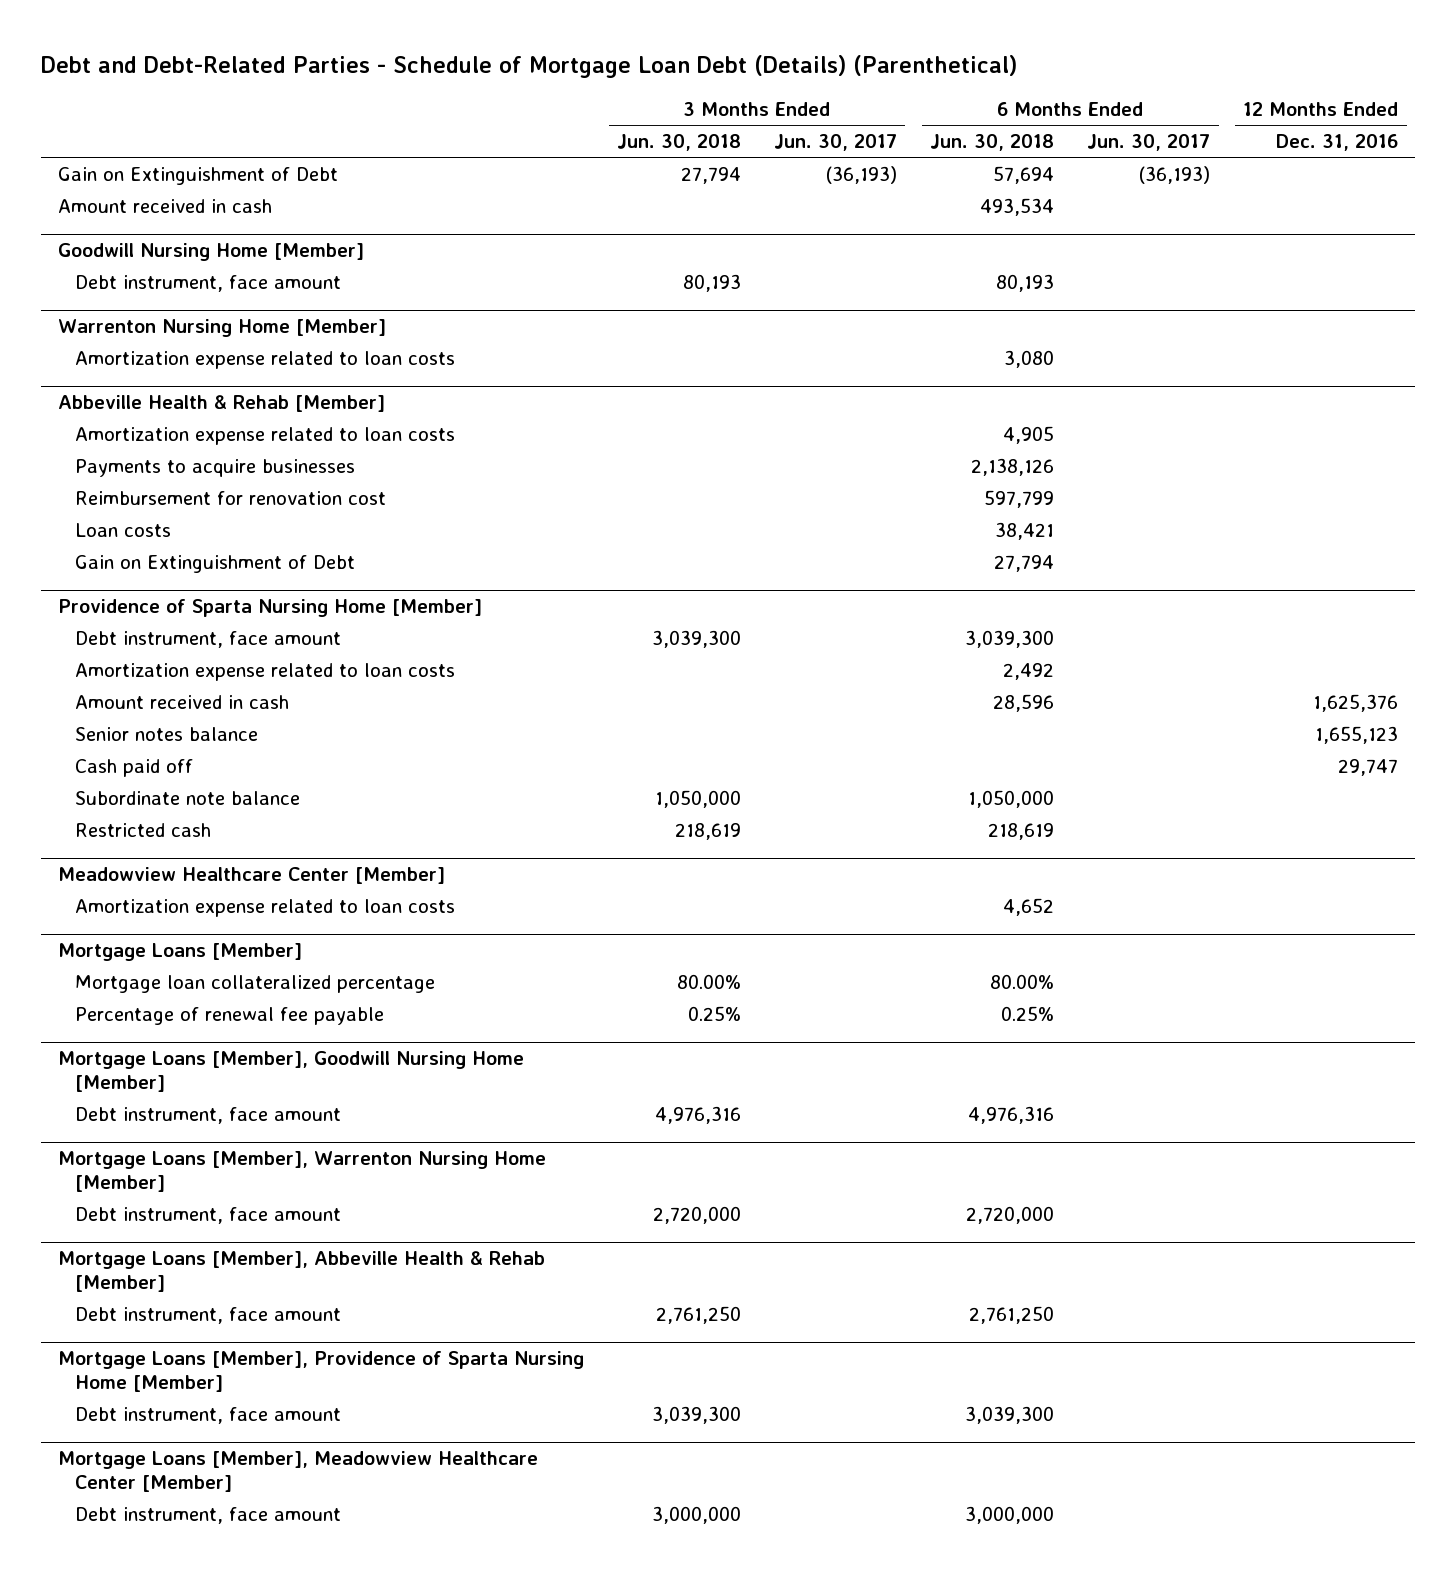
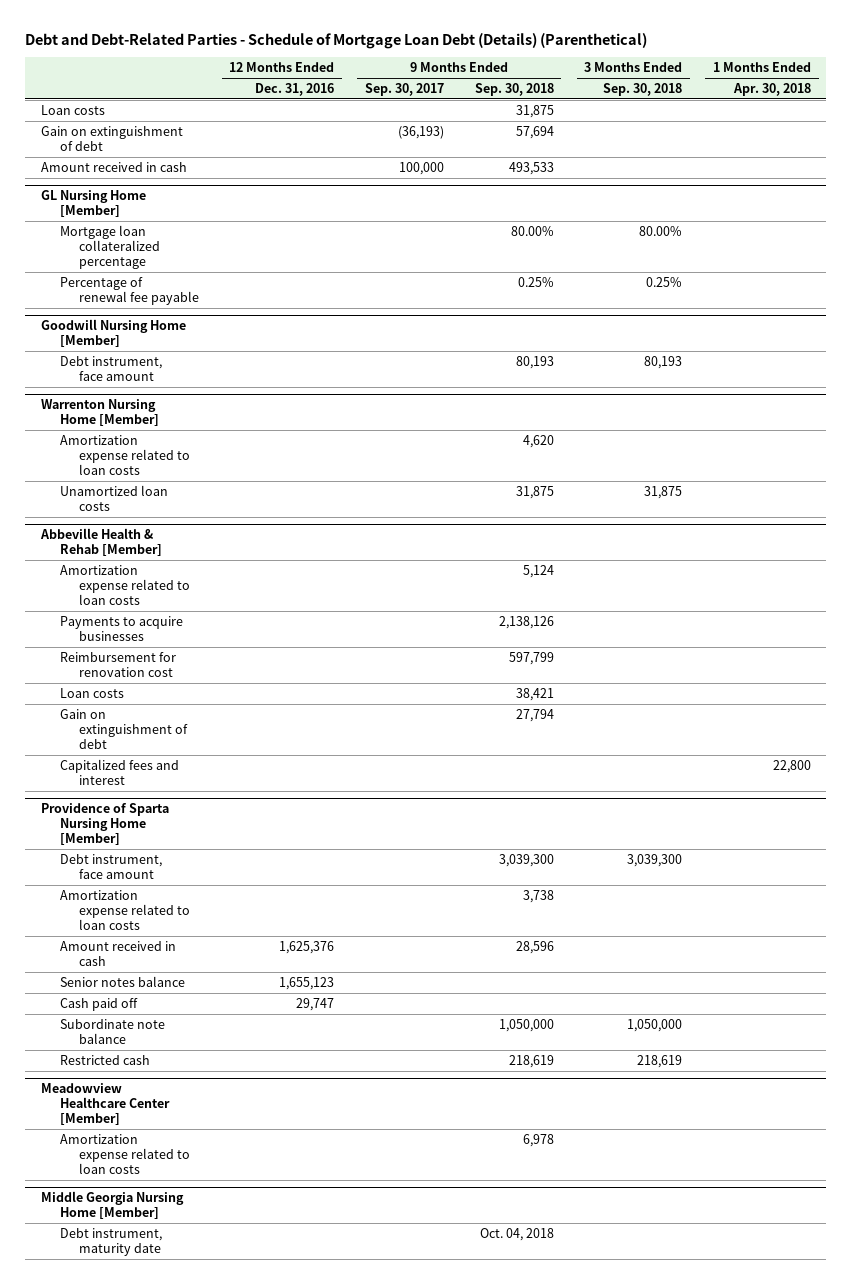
- | 3 Months Ended Jun. 30, 2018 | 3 Months Ended Jun. 30, 2017 | 6 Months Ended Jun. 30, 2018 | 6 Months Ended Jun. 30, 2017 | 12 Months Ended Dec. 31, 2016
+ | 12 Months Ended Dec. 31, 2016 | 9 Months Ended Sep. 30, 2017 | 9 Months Ended Sep. 30, 2018 | 3 Months Ended Sep. 30, 2018 | 1 Months Ended Apr. 30, 2018
- Gain on Extinguishment of Debt | 27,794 | (36,193) | 57,694 | (36,193) |
+ Loan costs | | | 31,875 | |
+ Gain on extinguishment of debt | | (36,193) | 57,694 | |
+ GL Nursing Home [Member]
+ Mortgage loan collateralized percentage | | | 80.00% | 80.00% |
+ Percentage of renewal fee payable | | | 0.25% | 0.25% |
@ Warrenton Nursing Home [Member]
+ Unamortized loan costs | | | 31,875 | 31,875 |
@ Abbeville Health & Rehab [Member]
- Gain on Extinguishment of Debt | | | 27,794 | |
+ Gain on extinguishment of debt | | | 27,794 | |
+ Capitalized fees and interest | | | | | 22,800
- Mortgage Loans [Member]
- Mortgage loan collateralized percentage | 80.00% | | 80.00% | |
- Percentage of renewal fee payable | 0.25% | | 0.25% | |
- Mortgage Loans [Member], Goodwill Nursing Home [Member]
- Debt instrument, face amount | 4,976,316 | | 4,976,316 | |
- Mortgage Loans [Member], Warrenton Nursing Home [Member]
- Debt instrument, face amount | 2,720,000 | | 2,720,000 | |
- Mortgage Loans [Member], Abbeville Health & Rehab [Member]
- Debt instrument, face amount | 2,761,250 | | 2,761,250 | |
- Mortgage Loans [Member], Providence of Sparta Nursing Home [Member]
- Debt instrument, face amount | 3,039,300 | | 3,039,300 | |
- Mortgage Loans [Member], Meadowview Healthcare Center [Member]
- Debt instrument, face amount | 3,000,000 | | 3,000,000 | |
+ Middle Georgia Nursing Home [Member]
+ Debt instrument, maturity date | | | Oct. 04, 2018 | |

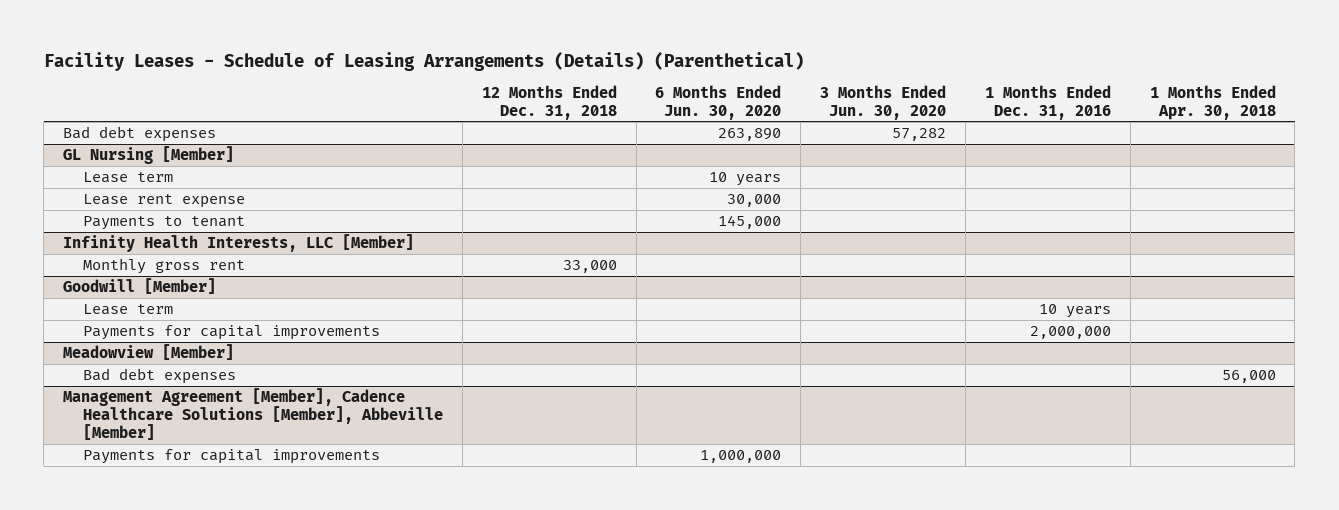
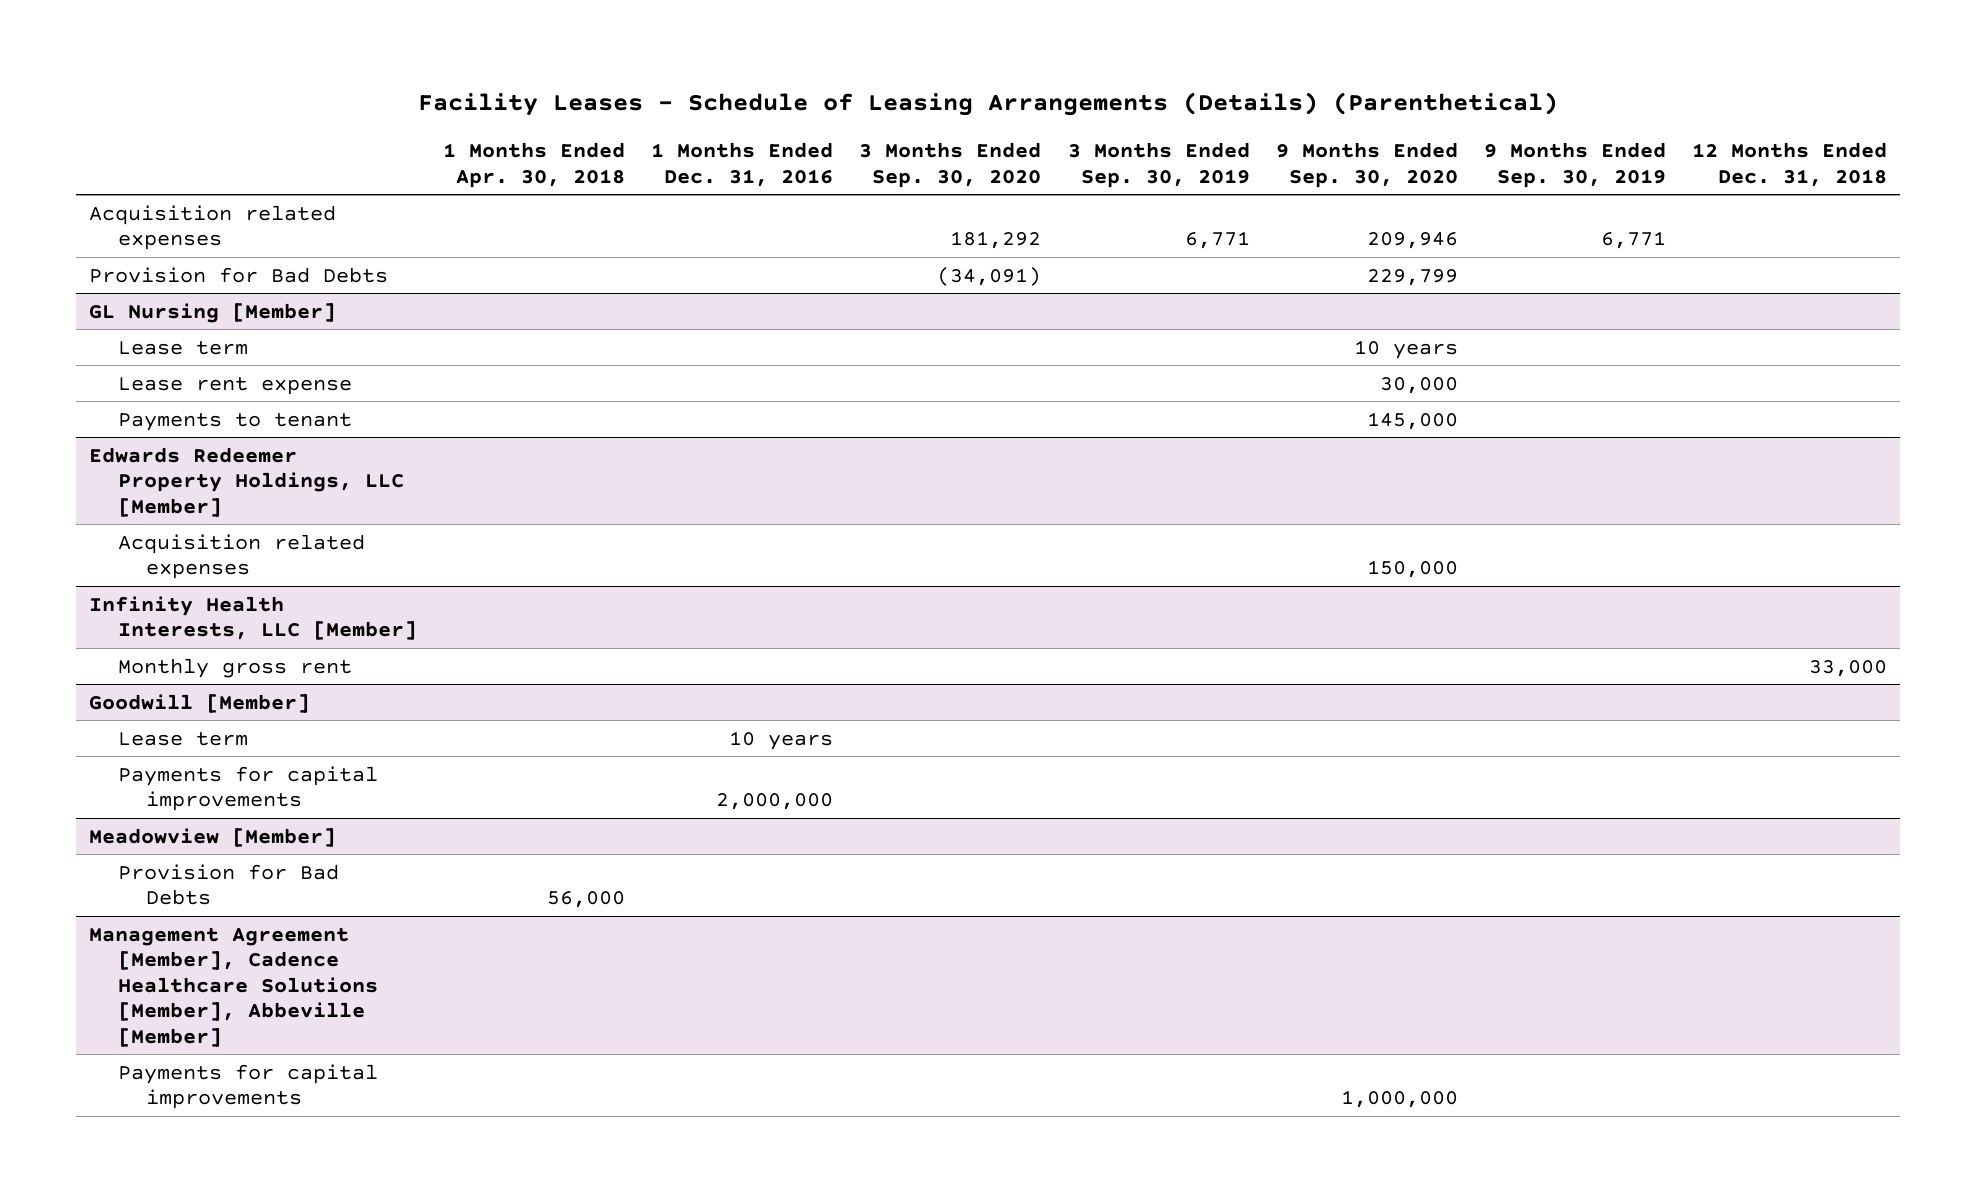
- | 12 Months Ended Dec. 31, 2018 | 6 Months Ended Jun. 30, 2020 | 3 Months Ended Jun. 30, 2020 | 1 Months Ended Dec. 31, 2016 | 1 Months Ended Apr. 30, 2018
+ | 1 Months Ended Apr. 30, 2018 | 1 Months Ended Dec. 31, 2016 | 3 Months Ended Sep. 30, 2020 | 3 Months Ended Sep. 30, 2019 | 9 Months Ended Sep. 30, 2020 | 9 Months Ended Sep. 30, 2019 | 12 Months Ended Dec. 31, 2018
- Bad debt expenses | | 263,890 | 57,282 | |
+ Acquisition related expenses | | | 181,292 | 6,771 | 209,946 | 6,771 |
+ Provision for Bad Debts | | | (34,091) | | 229,799 | |
+ Edwards Redeemer Property Holdings, LLC [Member]
+ Acquisition related expenses | | | | | 150,000 | |
@ Meadowview [Member]
- Bad debt expenses | | | | | 56,000
+ Provision for Bad Debts | 56,000 | | | | | |

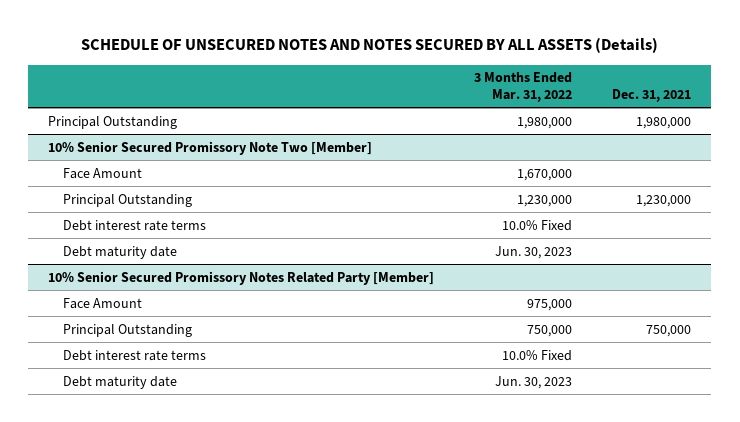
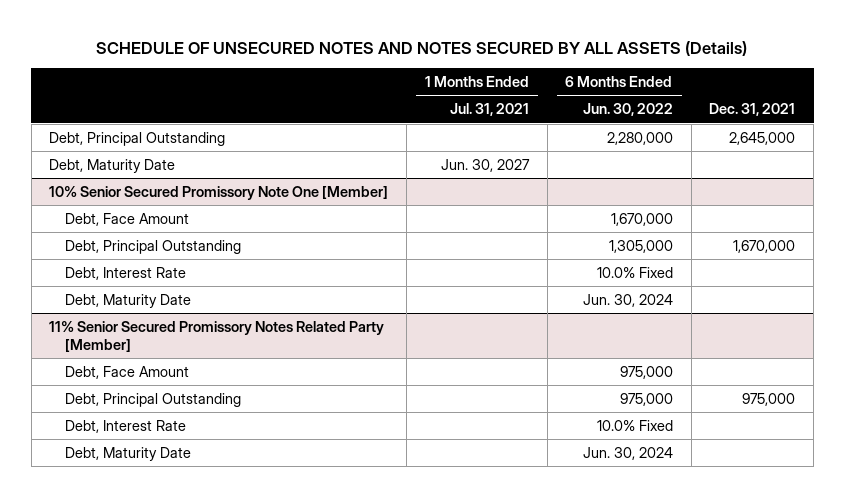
- | 3 Months Ended Mar. 31, 2022 | Dec. 31, 2021
+ | 1 Months Ended Jul. 31, 2021 | 6 Months Ended Jun. 30, 2022 | Dec. 31, 2021
- Principal Outstanding | 1,980,000 | 1,980,000
- 10% Senior Secured Promissory Note Two [Member]
- Face Amount | 1,670,000 |
- Principal Outstanding | 1,230,000 | 1,230,000
- Debt interest rate terms | 10.0% Fixed |
- Debt maturity date | Jun. 30, 2023 |
- 10% Senior Secured Promissory Notes Related Party [Member]
- Face Amount | 975,000 |
- Principal Outstanding | 750,000 | 750,000
- Debt interest rate terms | 10.0% Fixed |
- Debt maturity date | Jun. 30, 2023 |
+ Debt, Principal Outstanding | | 2,280,000 | 2,645,000
+ Debt, Maturity Date | Jun. 30, 2027 | |
+ 10% Senior Secured Promissory Note One [Member]
+ Debt, Face Amount | | 1,670,000 |
+ Debt, Principal Outstanding | | 1,305,000 | 1,670,000
+ Debt, Interest Rate | | 10.0% Fixed |
+ Debt, Maturity Date | | Jun. 30, 2024 |
+ 11% Senior Secured Promissory Notes Related Party [Member]
+ Debt, Face Amount | | 975,000 |
+ Debt, Principal Outstanding | | 975,000 | 975,000
+ Debt, Interest Rate | | 10.0% Fixed |
+ Debt, Maturity Date | | Jun. 30, 2024 |

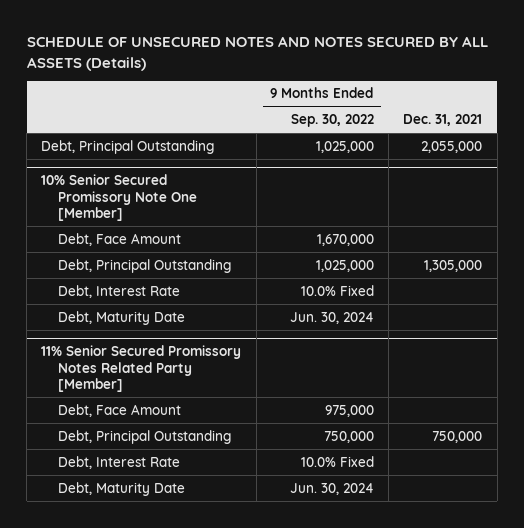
- | 1 Months Ended Jul. 31, 2021 | 6 Months Ended Jun. 30, 2022 | Dec. 31, 2021
+ | 9 Months Ended Sep. 30, 2022 | Dec. 31, 2021
- Debt, Principal Outstanding | | 2,280,000 | 2,645,000
- Debt, Maturity Date | Jun. 30, 2027 | |
+ Debt, Principal Outstanding | 1,025,000 | 2,055,000
@ 10% Senior Secured Promissory Note One [Member]
- Debt, Principal Outstanding | | 1,305,000 | 1,670,000
+ Debt, Principal Outstanding | 1,025,000 | 1,305,000
@ 11% Senior Secured Promissory Notes Related Party [Member]
- Debt, Principal Outstanding | | 975,000 | 975,000
+ Debt, Principal Outstanding | 750,000 | 750,000

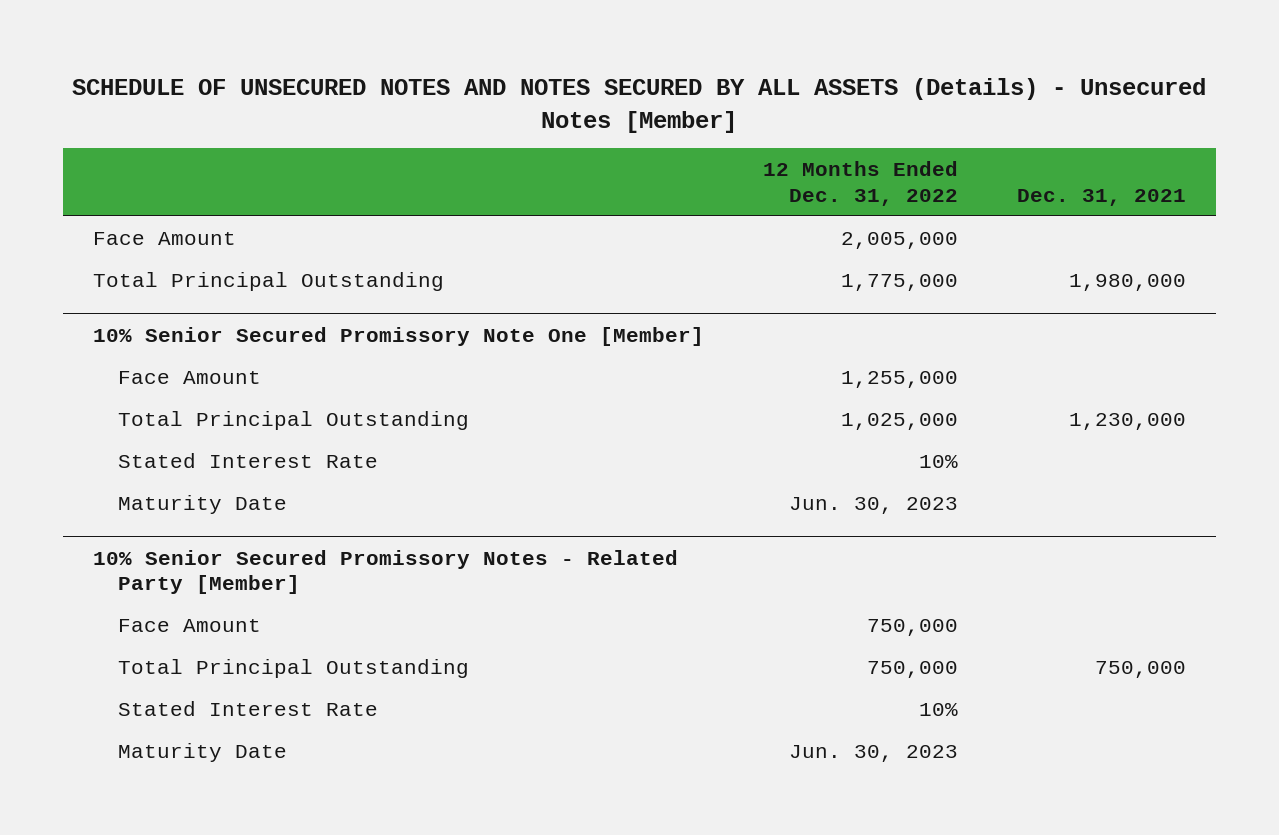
- SCHEDULE OF UNSECURED NOTES AND NOTES SECURED BY ALL ASSETS (Details)
+ SCHEDULE OF UNSECURED NOTES AND NOTES SECURED BY ALL ASSETS (Details) - Unsecured Notes [Member]
- | 9 Months Ended Sep. 30, 2022 | Dec. 31, 2021
+ | 12 Months Ended Dec. 31, 2022 | Dec. 31, 2021
- Debt, Principal Outstanding | 1,025,000 | 2,055,000
+ Face Amount | 2,005,000 |
+ Total Principal Outstanding | 1,775,000 | 1,980,000
@ 10% Senior Secured Promissory Note One [Member]
- Debt, Face Amount | 1,670,000 |
- Debt, Principal Outstanding | 1,025,000 | 1,305,000
- Debt, Interest Rate | 10.0% Fixed |
- Debt, Maturity Date | Jun. 30, 2024 |
- 11% Senior Secured Promissory Notes Related Party [Member]
- Debt, Face Amount | 975,000 |
- Debt, Principal Outstanding | 750,000 | 750,000
- Debt, Interest Rate | 10.0% Fixed |
- Debt, Maturity Date | Jun. 30, 2024 |
@ 10% Senior Secured Promissory Note One [Member]
+ Face Amount | 1,255,000 |
+ Total Principal Outstanding | 1,025,000 | 1,230,000
+ Stated Interest Rate | 10% |
+ Maturity Date | Jun. 30, 2023 |
+ 10% Senior Secured Promissory Notes - Related Party [Member]
+ Face Amount | 750,000 |
+ Total Principal Outstanding | 750,000 | 750,000
+ Stated Interest Rate | 10% |
+ Maturity Date | Jun. 30, 2023 |

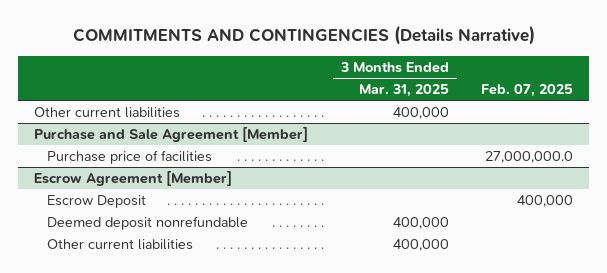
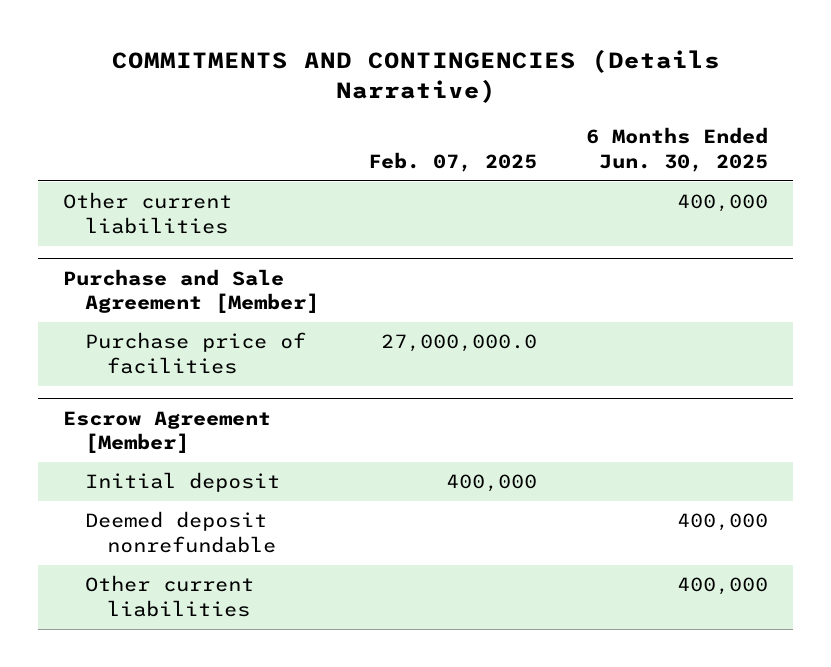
- | 3 Months Ended Mar. 31, 2025 | Feb. 07, 2025
+ | Feb. 07, 2025 | 6 Months Ended Jun. 30, 2025
@ Escrow Agreement [Member]
- Escrow Deposit | | 400,000
+ Initial deposit | 400,000 |

